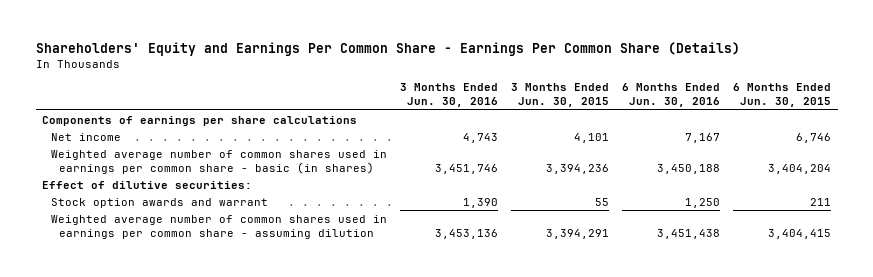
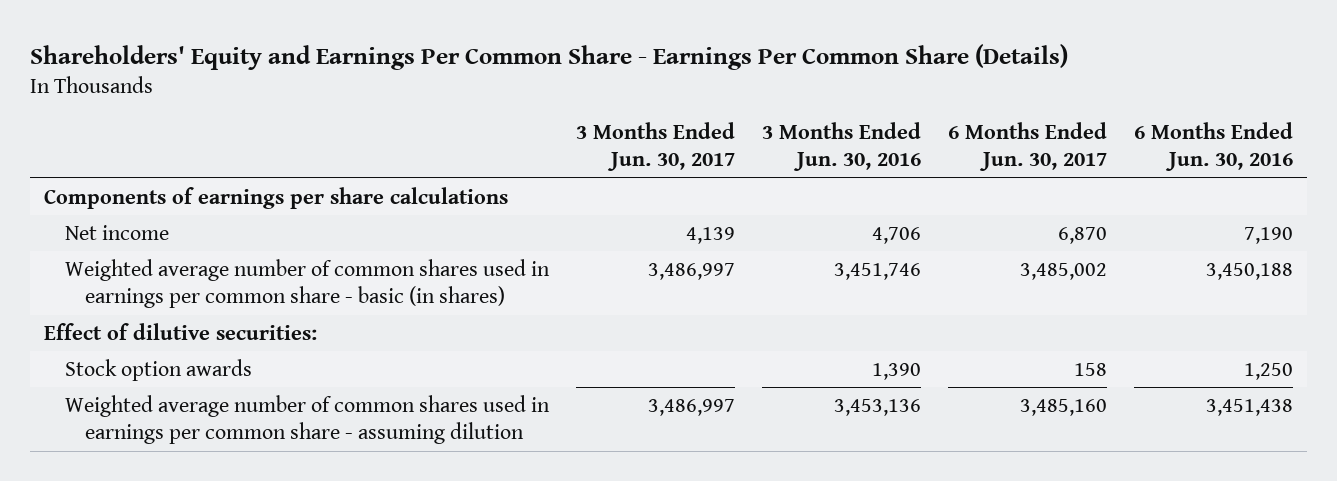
- | 3 Months Ended Jun. 30, 2016 | 3 Months Ended Jun. 30, 2015 | 6 Months Ended Jun. 30, 2016 | 6 Months Ended Jun. 30, 2015
+ | 3 Months Ended Jun. 30, 2017 | 3 Months Ended Jun. 30, 2016 | 6 Months Ended Jun. 30, 2017 | 6 Months Ended Jun. 30, 2016
- Net income | 4,743 | 4,101 | 7,167 | 6,746
+ Net income | 4,139 | 4,706 | 6,870 | 7,190
- Stock option awards and warrant | 1,390 | 55 | 1,250 | 211
+ Stock option awards | | 1,390 | 158 | 1,250

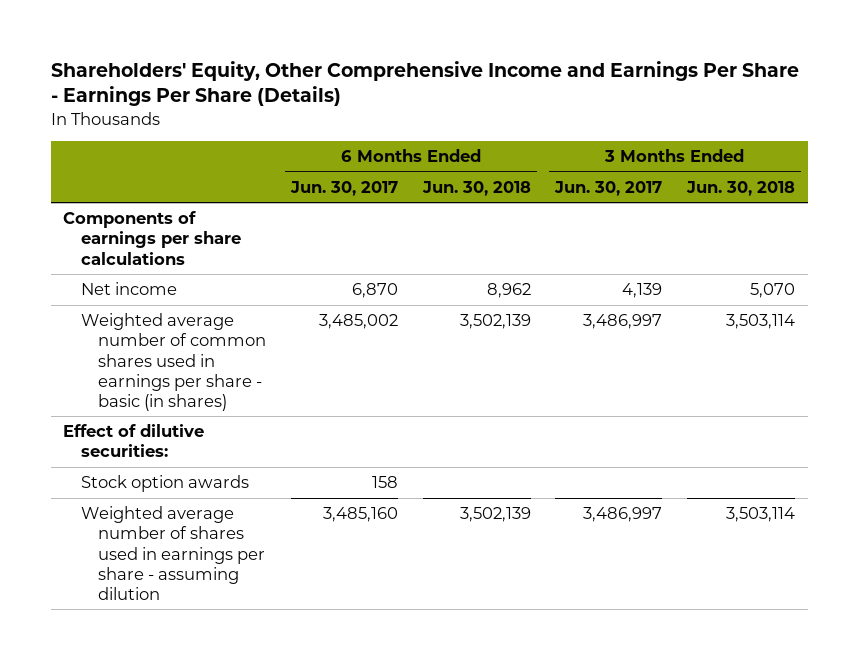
- Shareholders' Equity and Earnings Per Common Share - Earnings Per Common Share (Details)
+ Shareholders' Equity, Other Comprehensive Income and Earnings Per Share - Earnings Per Share (Details)
- | 3 Months Ended Jun. 30, 2017 | 3 Months Ended Jun. 30, 2016 | 6 Months Ended Jun. 30, 2017 | 6 Months Ended Jun. 30, 2016
+ | 6 Months Ended Jun. 30, 2017 | 6 Months Ended Jun. 30, 2018 | 3 Months Ended Jun. 30, 2017 | 3 Months Ended Jun. 30, 2018
- Weighted average number of common shares used in earnings per common share - basic (in shares) | 3,486,997 | 3,451,746 | 3,485,002 | 3,450,188
+ Weighted average number of common shares used in earnings per share - basic (in shares) | 3,485,002 | 3,502,139 | 3,486,997 | 3,503,114
- Weighted average number of common shares used in earnings per common share - assuming dilution | 3,486,997 | 3,453,136 | 3,485,160 | 3,451,438
+ Weighted average number of shares used in earnings per share - assuming dilution | 3,485,160 | 3,502,139 | 3,486,997 | 3,503,114

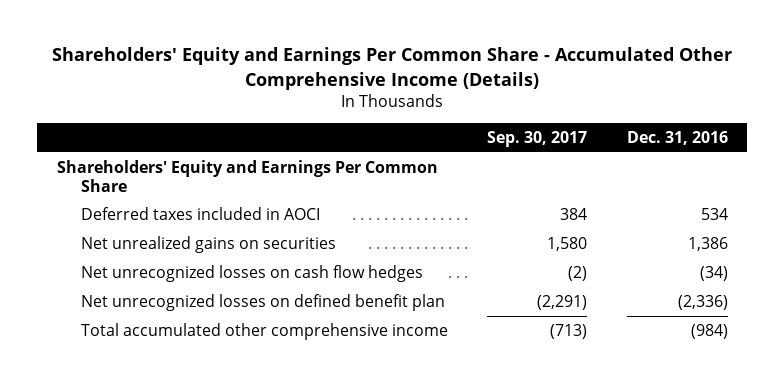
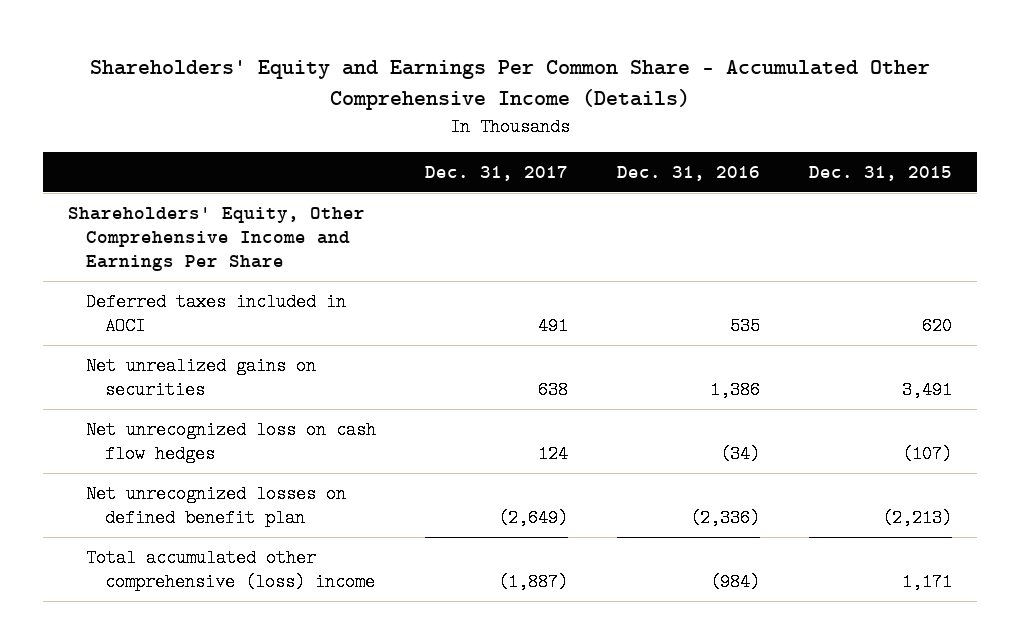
- | Sep. 30, 2017 | Dec. 31, 2016
+ | Dec. 31, 2017 | Dec. 31, 2016 | Dec. 31, 2015
- Shareholders' Equity and Earnings Per Common Share
- Deferred taxes included in AOCI | 384 | 534
+ Shareholders' Equity, Other Comprehensive Income and Earnings Per Share
+ Deferred taxes included in AOCI | 491 | 535 | 620
- Net unrecognized losses on cash flow hedges | (2) | (34)
+ Net unrecognized loss on cash flow hedges | 124 | (34) | (107)
- Total accumulated other comprehensive income | (713) | (984)
+ Total accumulated other comprehensive (loss) income | (1,887) | (984) | 1,171

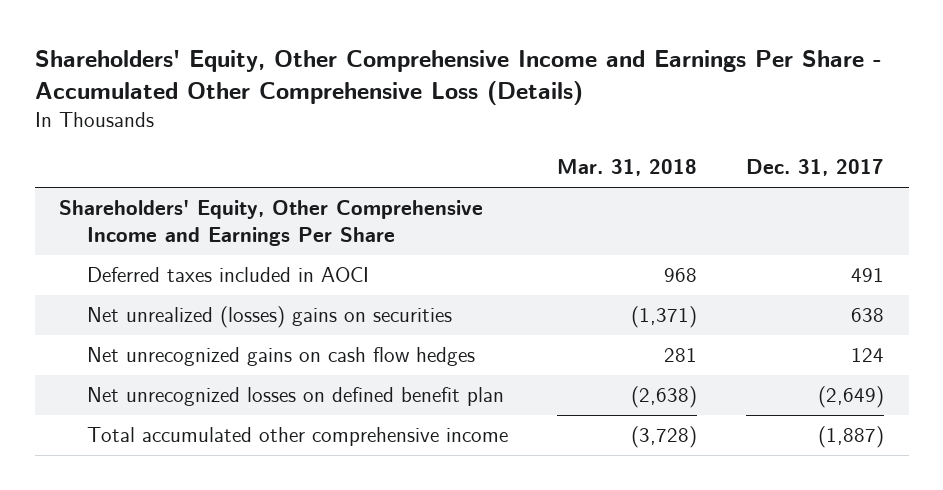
- Shareholders' Equity and Earnings Per Common Share - Accumulated Other Comprehensive Income (Details)
+ Shareholders' Equity, Other Comprehensive Income and Earnings Per Share - Accumulated Other Comprehensive Loss (Details)
- | Dec. 31, 2017 | Dec. 31, 2016 | Dec. 31, 2015
+ | Mar. 31, 2018 | Dec. 31, 2017
- Net unrealized gains on securities | 638 | 1,386 | 3,491
- Net unrecognized loss on cash flow hedges | 124 | (34) | (107)
+ Net unrealized (losses) gains on securities | (1,371) | 638
+ Net unrecognized gains on cash flow hedges | 281 | 124
- Total accumulated other comprehensive (loss) income | (1,887) | (984) | 1,171
+ Total accumulated other comprehensive income | (3,728) | (1,887)

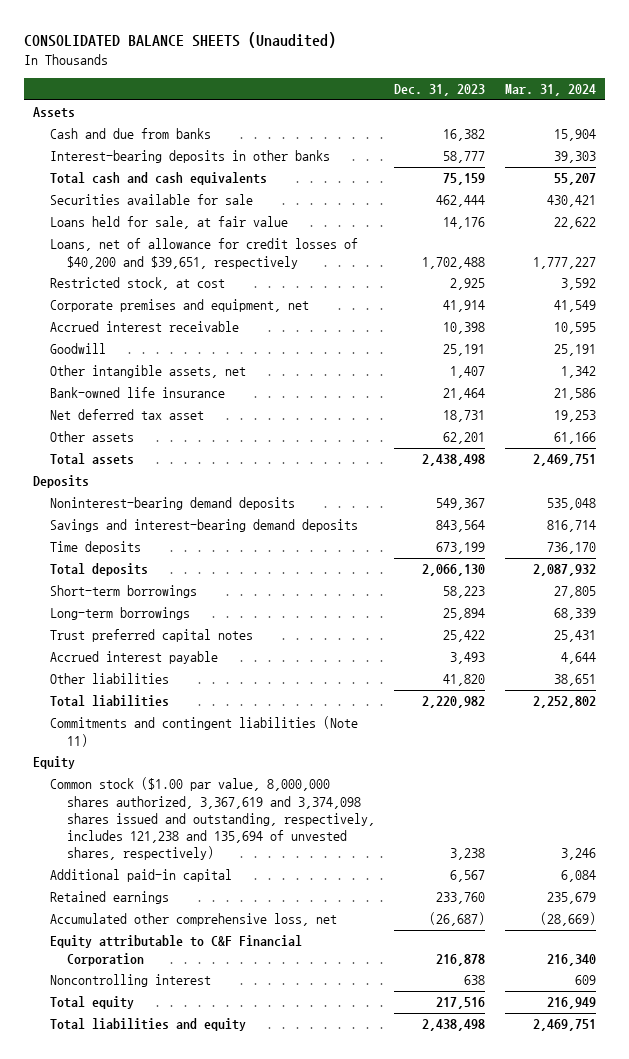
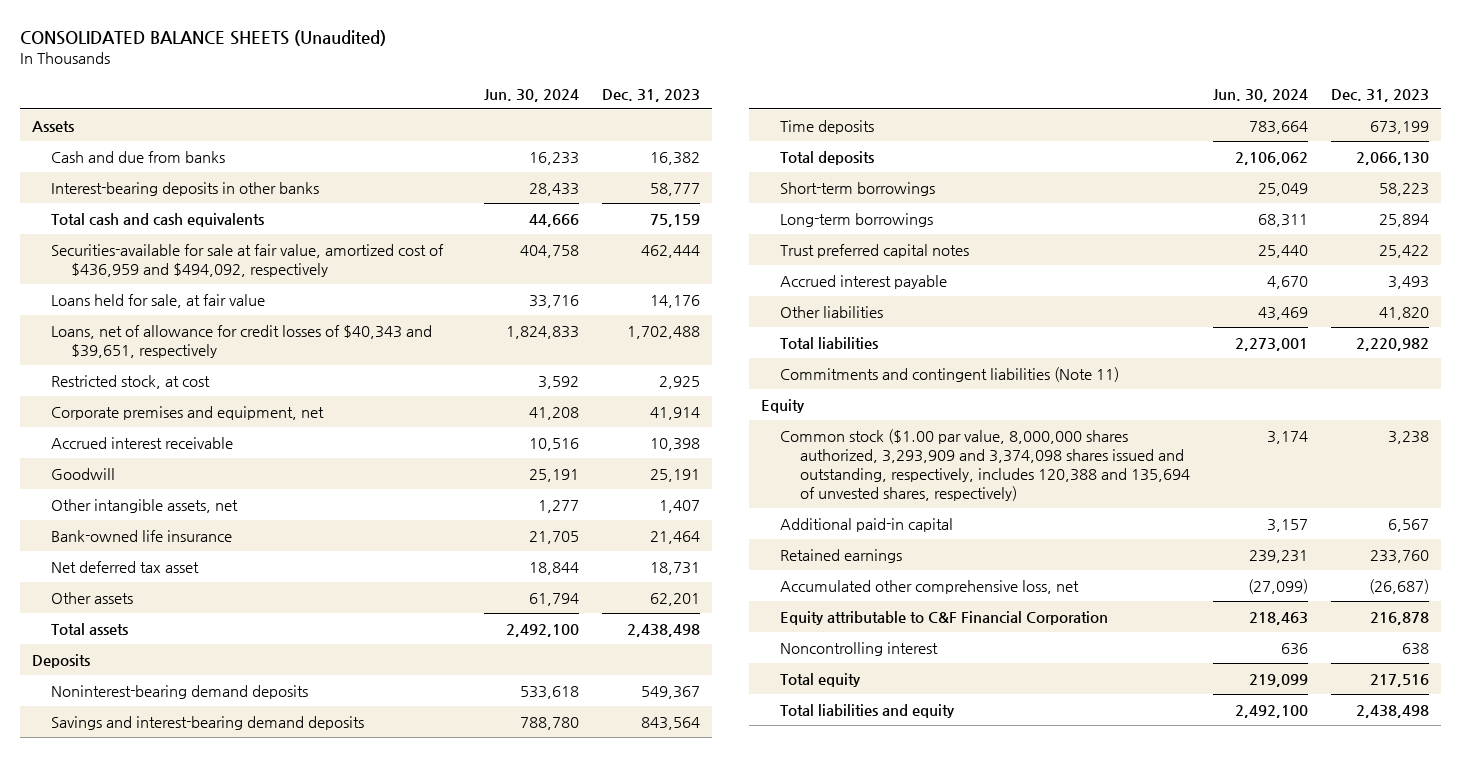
- | Dec. 31, 2023 | Mar. 31, 2024
+ | Jun. 30, 2024 | Dec. 31, 2023
- Securities available for sale | 462,444 | 430,421
+ Securities-available for sale at fair value, amortized cost of $436,959 and $494,092, respectively | 404,758 | 462,444
- Loans, net of allowance for credit losses of $40,200 and $39,651, respectively | 1,702,488 | 1,777,227
+ Loans, net of allowance for credit losses of $40,343 and $39,651, respectively | 1,824,833 | 1,702,488
- Common stock ($1.00 par value, 8,000,000 shares authorized, 3,367,619 and 3,374,098 shares issued and outstanding, respectively, includes 121,238 and 135,694 of unvested shares, respectively) | 3,238 | 3,246
+ Common stock ($1.00 par value, 8,000,000 shares authorized, 3,293,909 and 3,374,098 shares issued and outstanding, respectively, includes 120,388 and 135,694 of unvested shares, respectively) | 3,174 | 3,238

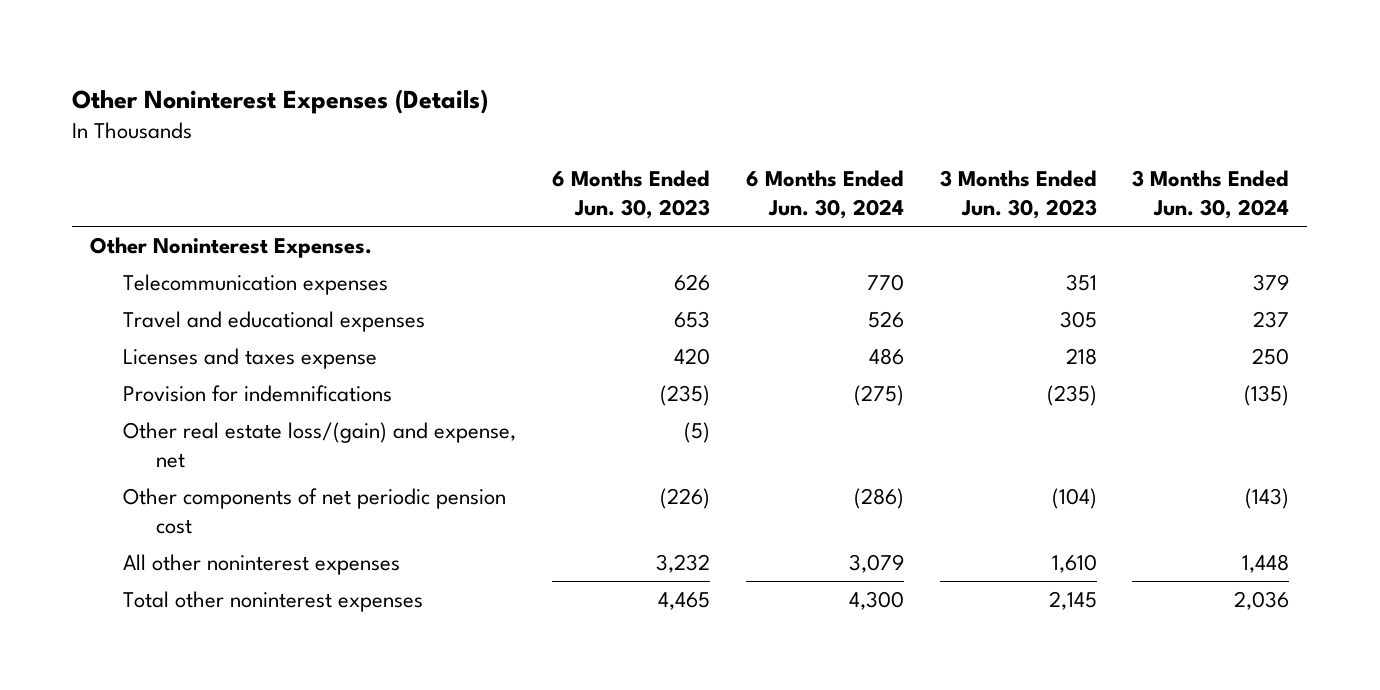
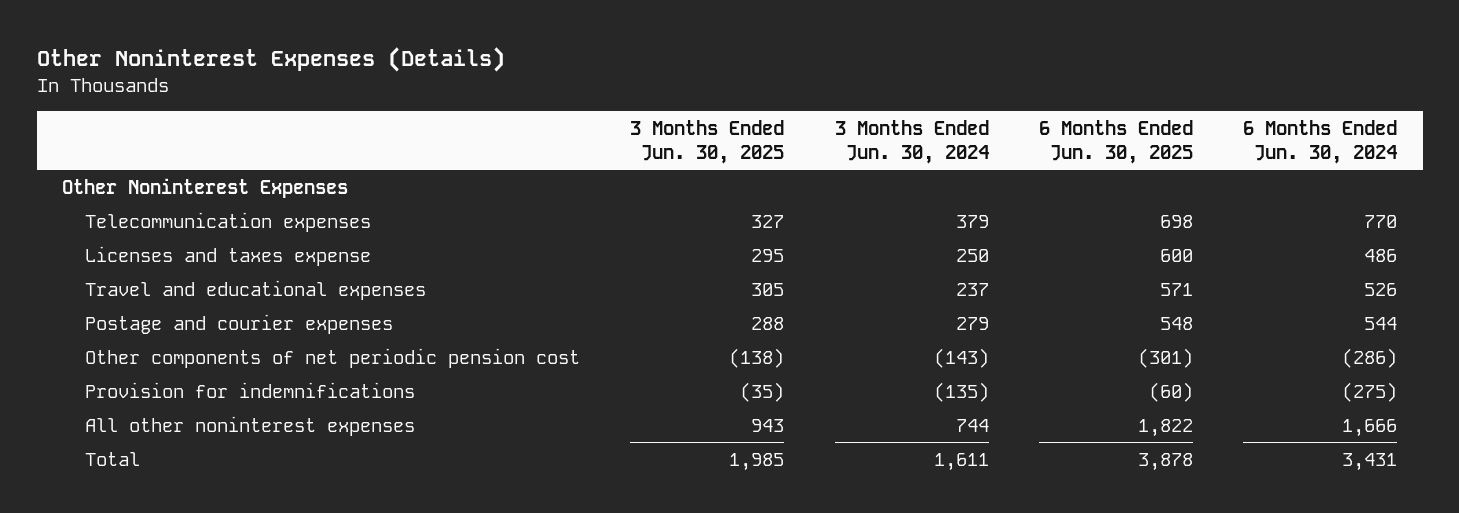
- | 6 Months Ended Jun. 30, 2023 | 6 Months Ended Jun. 30, 2024 | 3 Months Ended Jun. 30, 2023 | 3 Months Ended Jun. 30, 2024
+ | 3 Months Ended Jun. 30, 2025 | 3 Months Ended Jun. 30, 2024 | 6 Months Ended Jun. 30, 2025 | 6 Months Ended Jun. 30, 2024
- Other Noninterest Expenses.
+ Other Noninterest Expenses
- Other real estate loss/(gain) and expense, net | (5) | | |
moved down: Travel and educational expenses | 305 | 237 | 571 | 526
+ Postage and courier expenses | 288 | 279 | 548 | 544
- All other noninterest expenses | 3,232 | 3,079 | 1,610 | 1,448
- Total other noninterest expenses | 4,465 | 4,300 | 2,145 | 2,036
moved down: Provision for indemnifications | (35) | (135) | (60) | (275)
+ All other noninterest expenses | 943 | 744 | 1,822 | 1,666
+ Total | 1,985 | 1,611 | 3,878 | 3,431

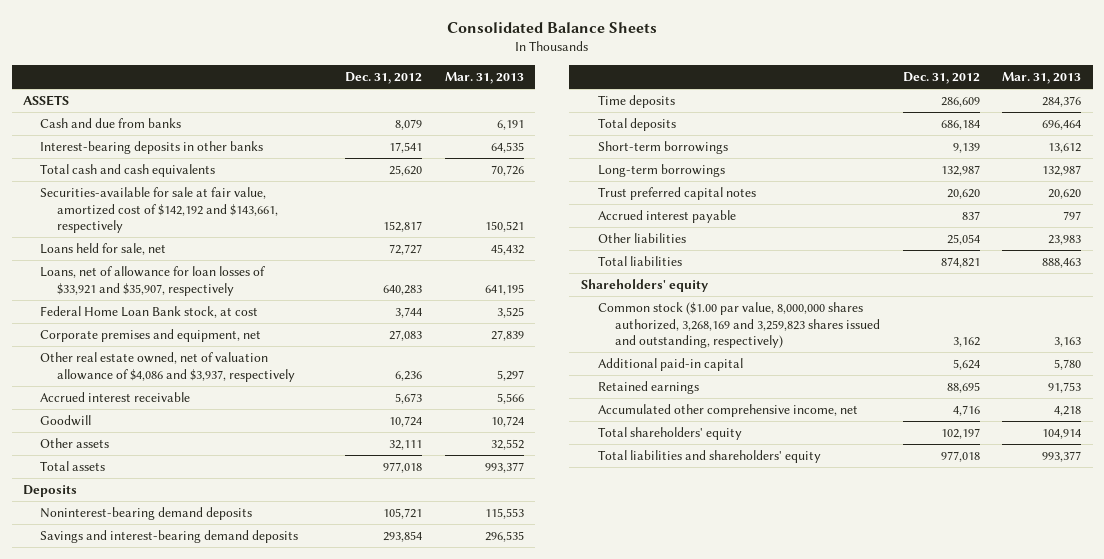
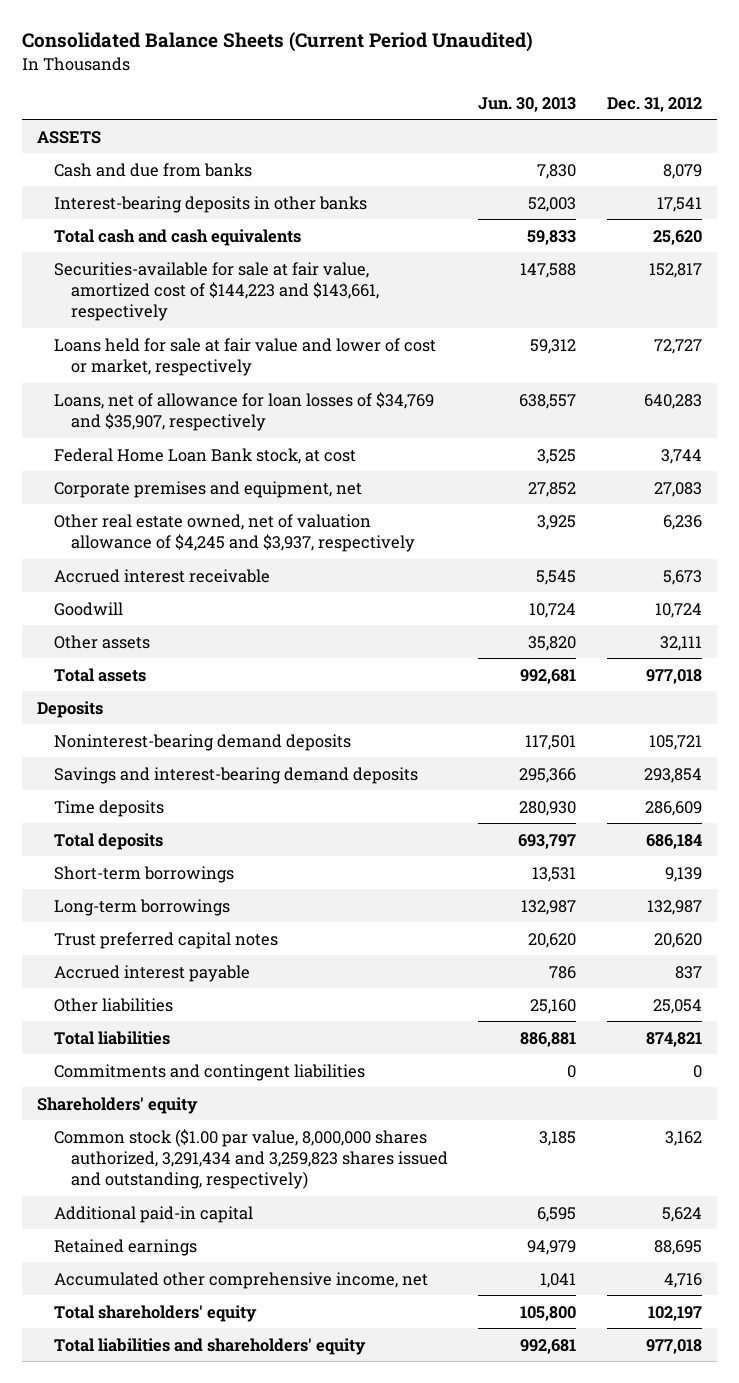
- Consolidated Balance Sheets
+ Consolidated Balance Sheets (Current Period Unaudited)
- | Dec. 31, 2012 | Mar. 31, 2013
+ | Jun. 30, 2013 | Dec. 31, 2012
- Securities-available for sale at fair value, amortized cost of $142,192 and $143,661, respectively | 152,817 | 150,521
- Loans held for sale, net | 72,727 | 45,432
- Loans, net of allowance for loan losses of $33,921 and $35,907, respectively | 640,283 | 641,195
+ Securities-available for sale at fair value, amortized cost of $144,223 and $143,661, respectively | 147,588 | 152,817
+ Loans held for sale at fair value and lower of cost or market, respectively | 59,312 | 72,727
+ Loans, net of allowance for loan losses of $34,769 and $35,907, respectively | 638,557 | 640,283
- Other real estate owned, net of valuation allowance of $4,086 and $3,937, respectively | 6,236 | 5,297
+ Other real estate owned, net of valuation allowance of $4,245 and $3,937, respectively | 3,925 | 6,236
+ Commitments and contingent liabilities | 0 | 0
- Common stock ($1.00 par value, 8,000,000 shares authorized, 3,268,169 and 3,259,823 shares issued and outstanding, respectively) | 3,162 | 3,163
+ Common stock ($1.00 par value, 8,000,000 shares authorized, 3,291,434 and 3,259,823 shares issued and outstanding, respectively) | 3,185 | 3,162

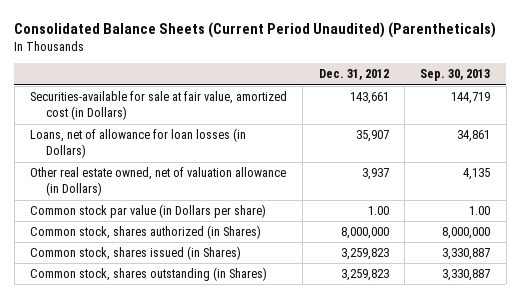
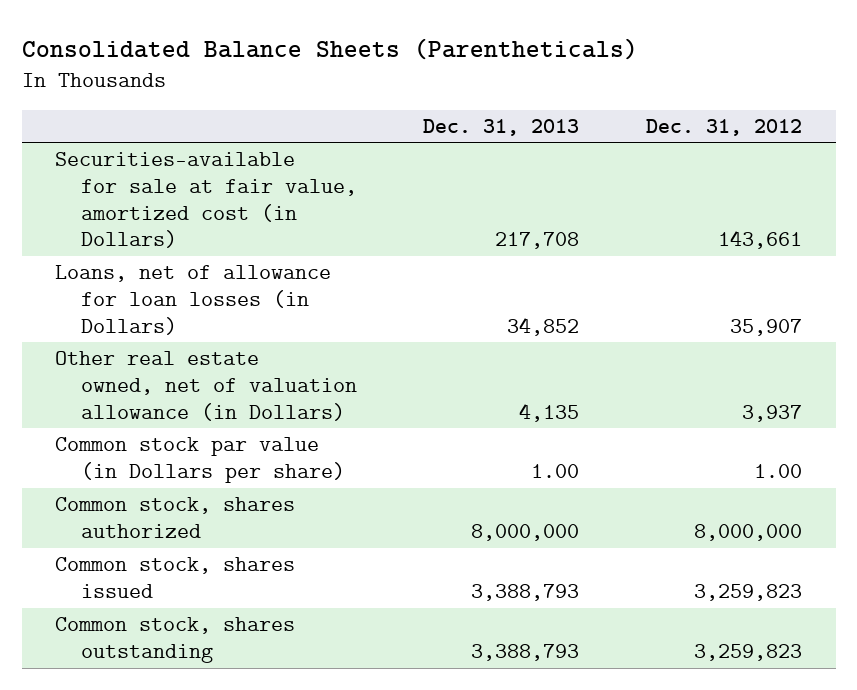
- Consolidated Balance Sheets (Current Period Unaudited) (Parentheticals)
+ Consolidated Balance Sheets (Parentheticals)
- | Dec. 31, 2012 | Sep. 30, 2013
+ | Dec. 31, 2013 | Dec. 31, 2012
- Common stock, shares authorized (in Shares) | 8,000,000 | 8,000,000
- Common stock, shares issued (in Shares) | 3,259,823 | 3,330,887
- Common stock, shares outstanding (in Shares) | 3,259,823 | 3,330,887
+ Common stock, shares authorized | 8,000,000 | 8,000,000
+ Common stock, shares issued | 3,388,793 | 3,259,823
+ Common stock, shares outstanding | 3,388,793 | 3,259,823

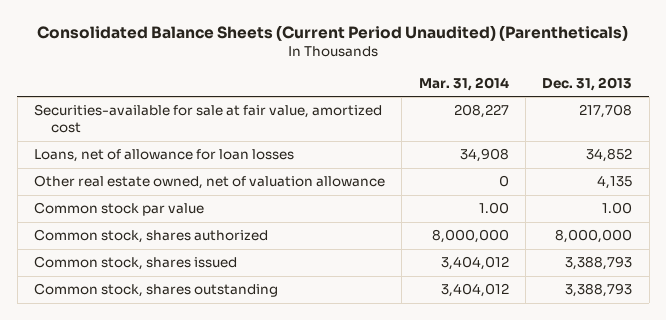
- Consolidated Balance Sheets (Parentheticals)
+ Consolidated Balance Sheets (Current Period Unaudited) (Parentheticals)
- | Dec. 31, 2013 | Dec. 31, 2012
+ | Mar. 31, 2014 | Dec. 31, 2013
- Securities-available for sale at fair value, amortized cost (in Dollars) | 217,708 | 143,661
- Loans, net of allowance for loan losses (in Dollars) | 34,852 | 35,907
- Other real estate owned, net of valuation allowance (in Dollars) | 4,135 | 3,937
- Common stock par value (in Dollars per share) | 1.00 | 1.00
+ Securities-available for sale at fair value, amortized cost | 208,227 | 217,708
+ Loans, net of allowance for loan losses | 34,908 | 34,852
+ Other real estate owned, net of valuation allowance | 0 | 4,135
+ Common stock par value | 1.00 | 1.00

